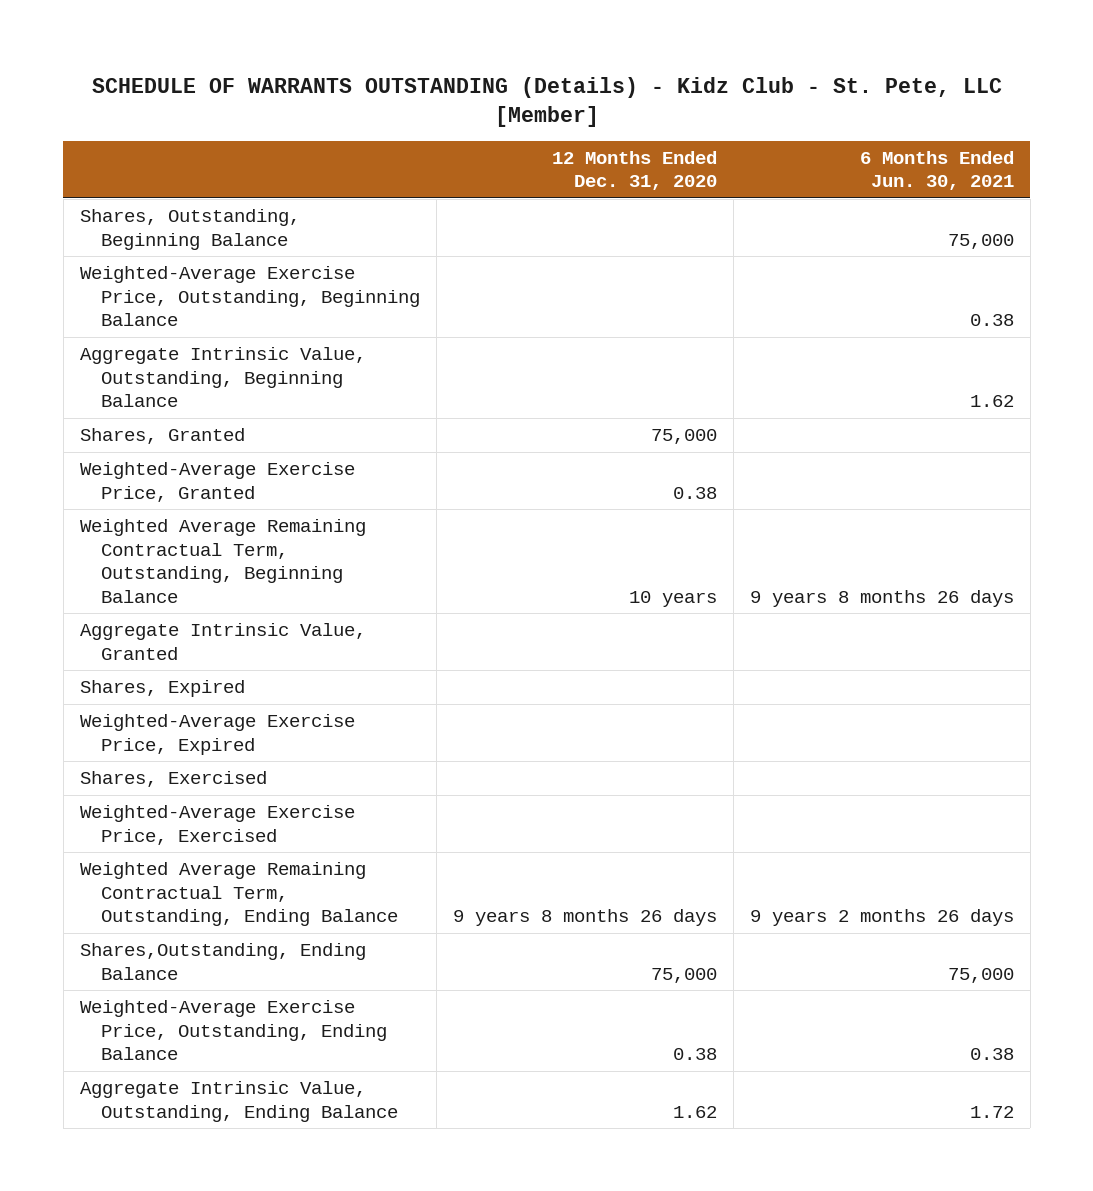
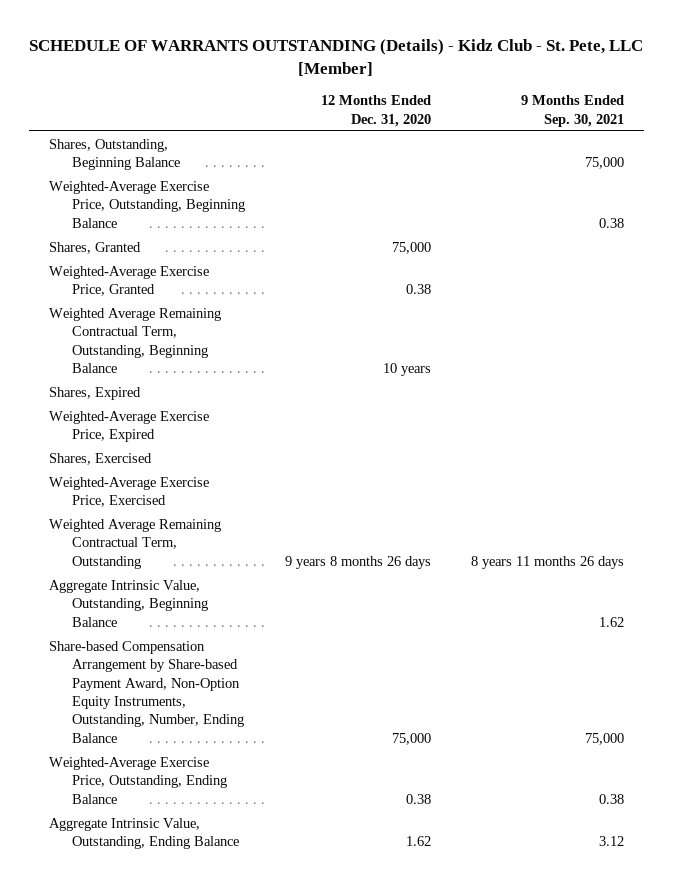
- | 12 Months Ended Dec. 31, 2020 | 6 Months Ended Jun. 30, 2021
+ | 12 Months Ended Dec. 31, 2020 | 9 Months Ended Sep. 30, 2021
- Aggregate Intrinsic Value, Granted
- Weighted Average Remaining Contractual Term, Outstanding, Ending Balance | 9 years 8 months 26 days | 9 years 2 months 26 days
- Shares,Outstanding, Ending Balance | 75,000 | 75,000
+ Weighted Average Remaining Contractual Term, Outstanding | 9 years 8 months 26 days | 8 years 11 months 26 days
moved down: Aggregate Intrinsic Value, Outstanding, Beginning Balance | | 1.62
+ Share-based Compensation Arrangement by Share-based Payment Award, Non-Option Equity Instruments, Outstanding, Number, Ending Balance | 75,000 | 75,000

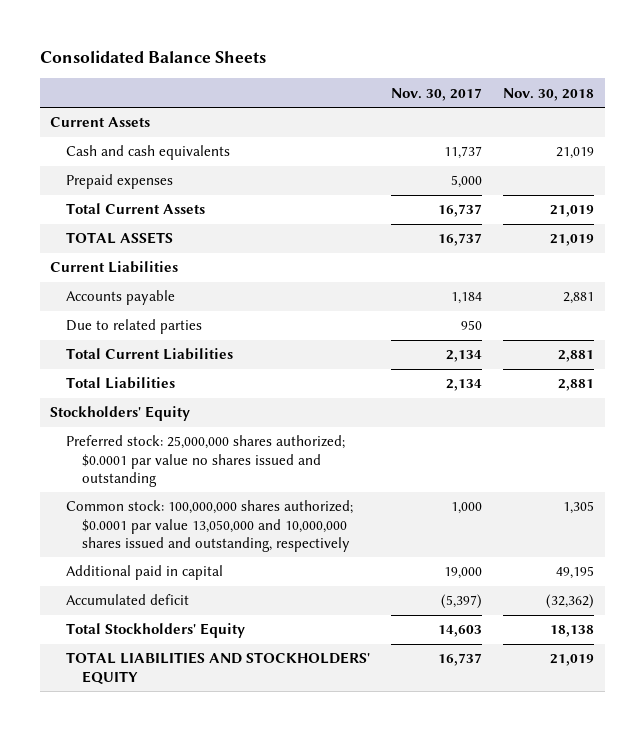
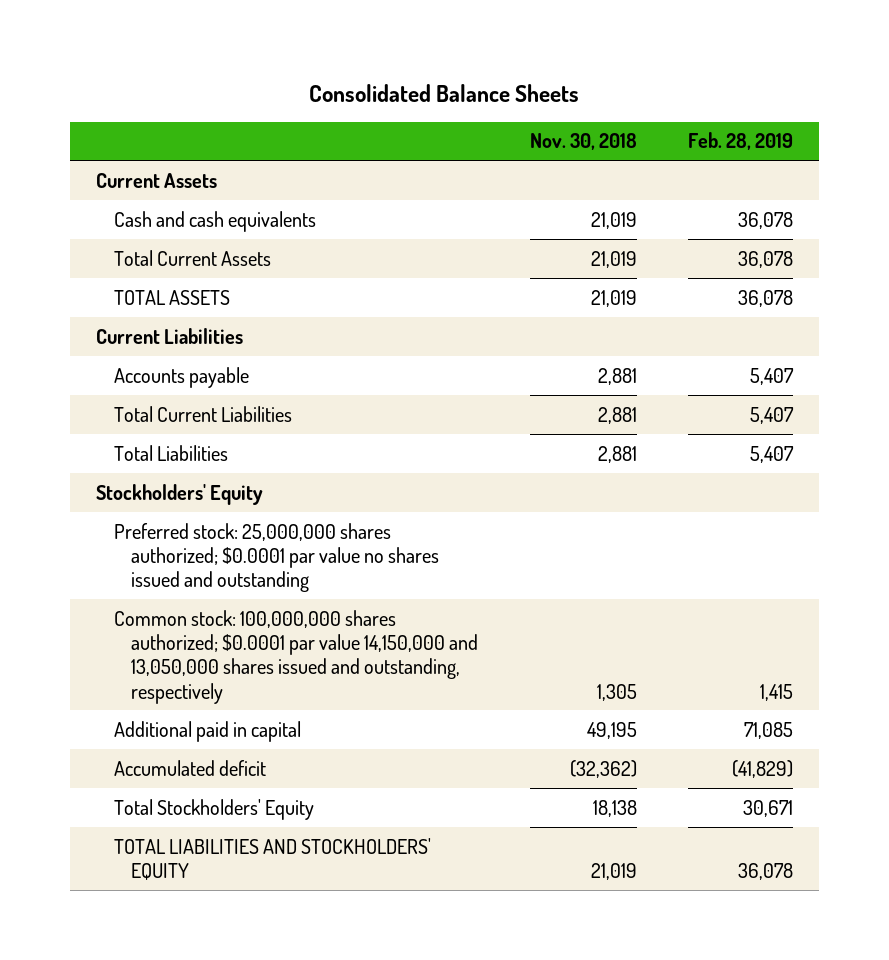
- | Nov. 30, 2017 | Nov. 30, 2018
+ | Nov. 30, 2018 | Feb. 28, 2019
- Prepaid expenses | 5,000 |
- Due to related parties | 950 |
- Common stock: 100,000,000 shares authorized; $0.0001 par value 13,050,000 and 10,000,000 shares issued and outstanding, respectively | 1,000 | 1,305
+ Common stock: 100,000,000 shares authorized; $0.0001 par value 14,150,000 and 13,050,000 shares issued and outstanding, respectively | 1,305 | 1,415

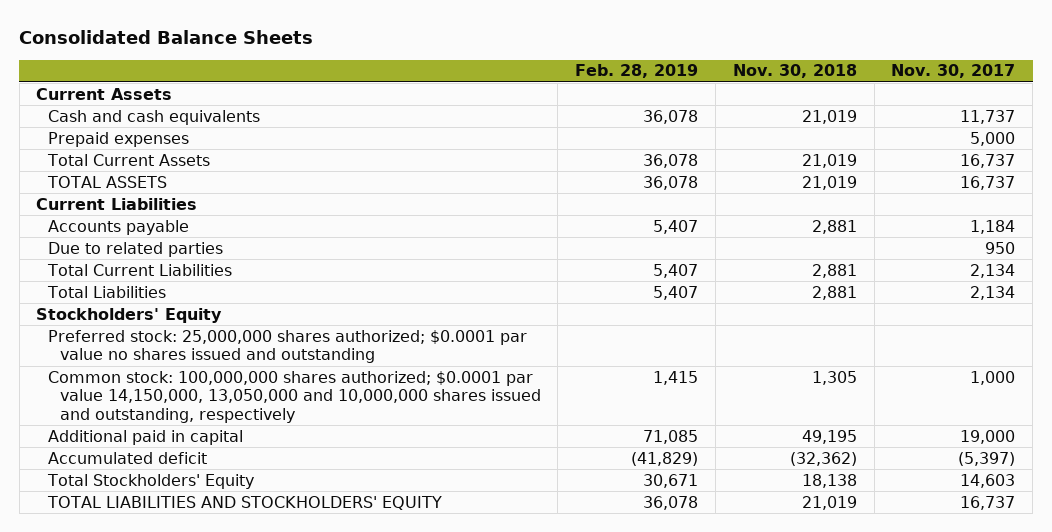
- | Nov. 30, 2018 | Feb. 28, 2019
+ | Feb. 28, 2019 | Nov. 30, 2018 | Nov. 30, 2017
+ Prepaid expenses | | | 5,000
+ Due to related parties | | | 950
- Common stock: 100,000,000 shares authorized; $0.0001 par value 14,150,000 and 13,050,000 shares issued and outstanding, respectively | 1,305 | 1,415
+ Common stock: 100,000,000 shares authorized; $0.0001 par value 14,150,000, 13,050,000 and 10,000,000 shares issued and outstanding, respectively | 1,415 | 1,305 | 1,000

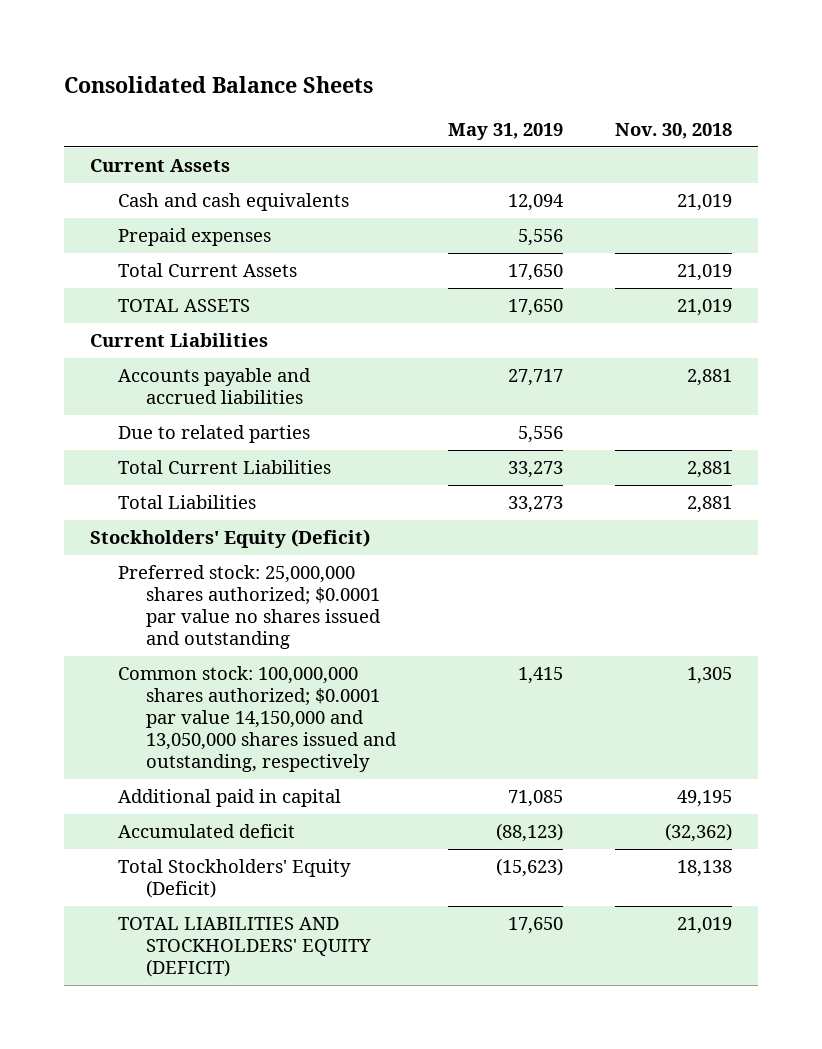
- | Feb. 28, 2019 | Nov. 30, 2018 | Nov. 30, 2017
+ | May 31, 2019 | Nov. 30, 2018
- Accounts payable | 5,407 | 2,881 | 1,184
+ Accounts payable and accrued liabilities | 27,717 | 2,881
- Stockholders' Equity
+ Stockholders' Equity (Deficit)
- Common stock: 100,000,000 shares authorized; $0.0001 par value 14,150,000, 13,050,000 and 10,000,000 shares issued and outstanding, respectively | 1,415 | 1,305 | 1,000
+ Common stock: 100,000,000 shares authorized; $0.0001 par value 14,150,000 and 13,050,000 shares issued and outstanding, respectively | 1,415 | 1,305
- Total Stockholders' Equity | 30,671 | 18,138 | 14,603
- TOTAL LIABILITIES AND STOCKHOLDERS' EQUITY | 36,078 | 21,019 | 16,737
+ Total Stockholders' Equity (Deficit) | (15,623) | 18,138
+ TOTAL LIABILITIES AND STOCKHOLDERS' EQUITY (DEFICIT) | 17,650 | 21,019

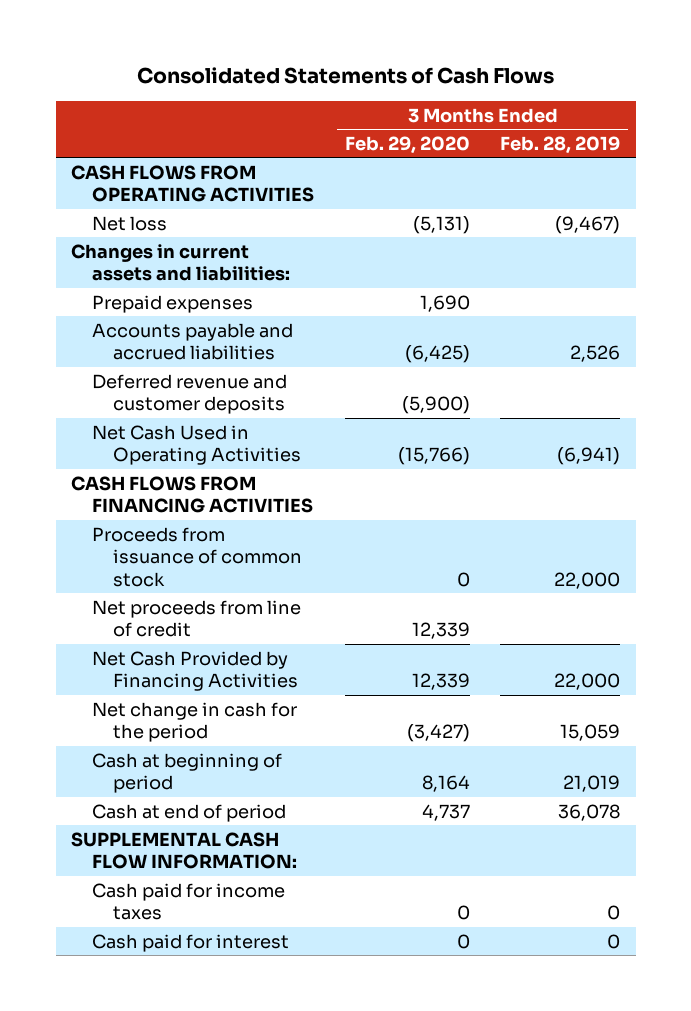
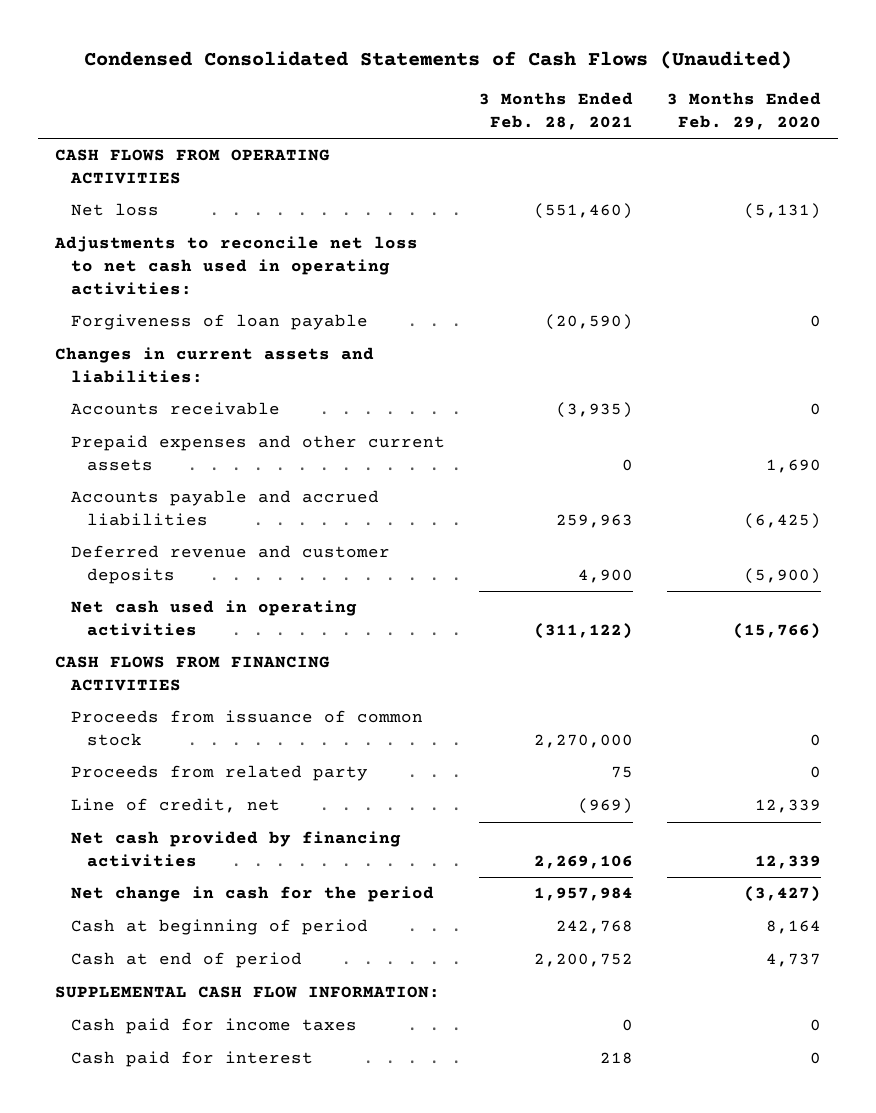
- Consolidated Statements of Cash Flows
+ Condensed Consolidated Statements of Cash Flows (Unaudited)
- | 3 Months Ended Feb. 29, 2020 | 3 Months Ended Feb. 28, 2019
+ | 3 Months Ended Feb. 28, 2021 | 3 Months Ended Feb. 29, 2020
+ Adjustments to reconcile net loss to net cash used in operating activities:
+ Forgiveness of loan payable | (20,590) | 0
- Prepaid expenses | 1,690 |
+ Accounts receivable | (3,935) | 0
+ Prepaid expenses and other current assets | 0 | 1,690
- Net Cash Used in Operating Activities | (15,766) | (6,941)
+ Net cash used in operating activities | (311,122) | (15,766)
- Net proceeds from line of credit | 12,339 |
- Net Cash Provided by Financing Activities | 12,339 | 22,000
+ Proceeds from related party | 75 | 0
+ Line of credit, net | (969) | 12,339
+ Net cash provided by financing activities | 2,269,106 | 12,339

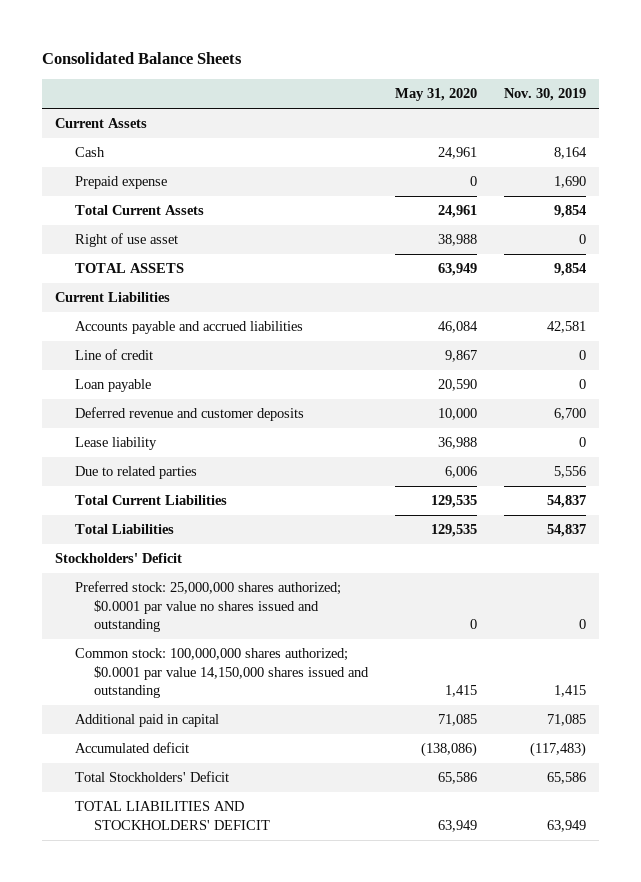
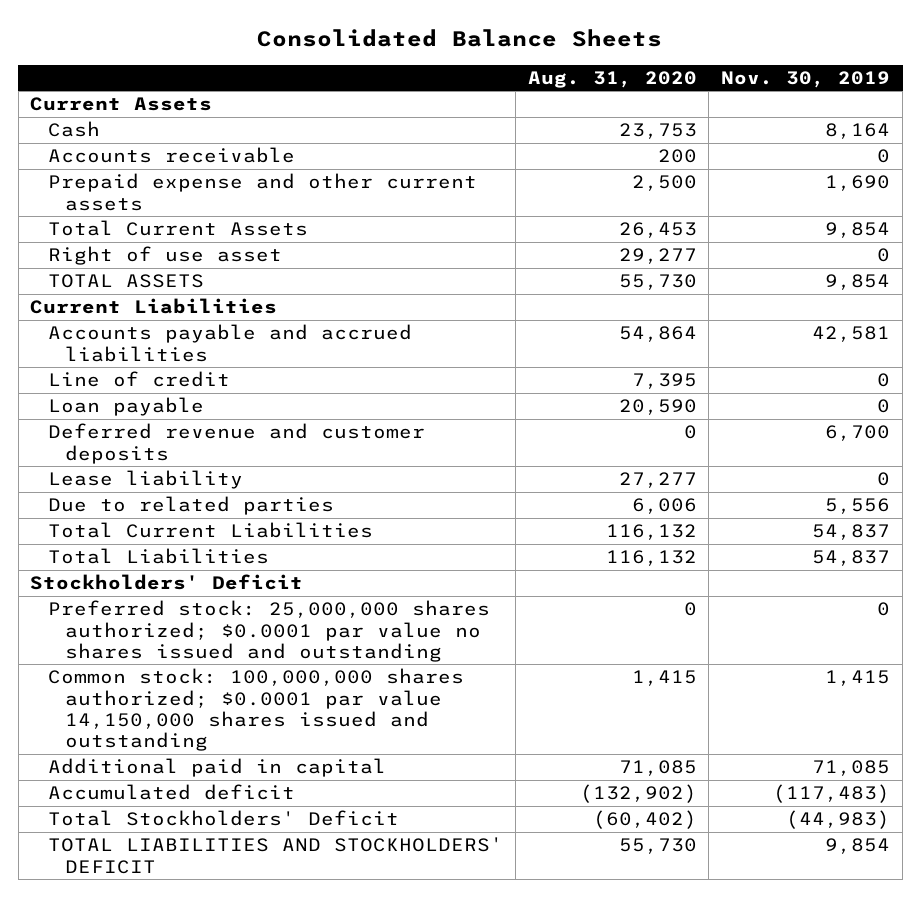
- | May 31, 2020 | Nov. 30, 2019
+ | Aug. 31, 2020 | Nov. 30, 2019
- Prepaid expense | 0 | 1,690
+ Accounts receivable | 200 | 0
+ Prepaid expense and other current assets | 2,500 | 1,690
- Total Stockholders' Deficit | 65,586 | 65,586
- TOTAL LIABILITIES AND STOCKHOLDERS' DEFICIT | 63,949 | 63,949
+ Total Stockholders' Deficit | (60,402) | (44,983)
+ TOTAL LIABILITIES AND STOCKHOLDERS' DEFICIT | 55,730 | 9,854

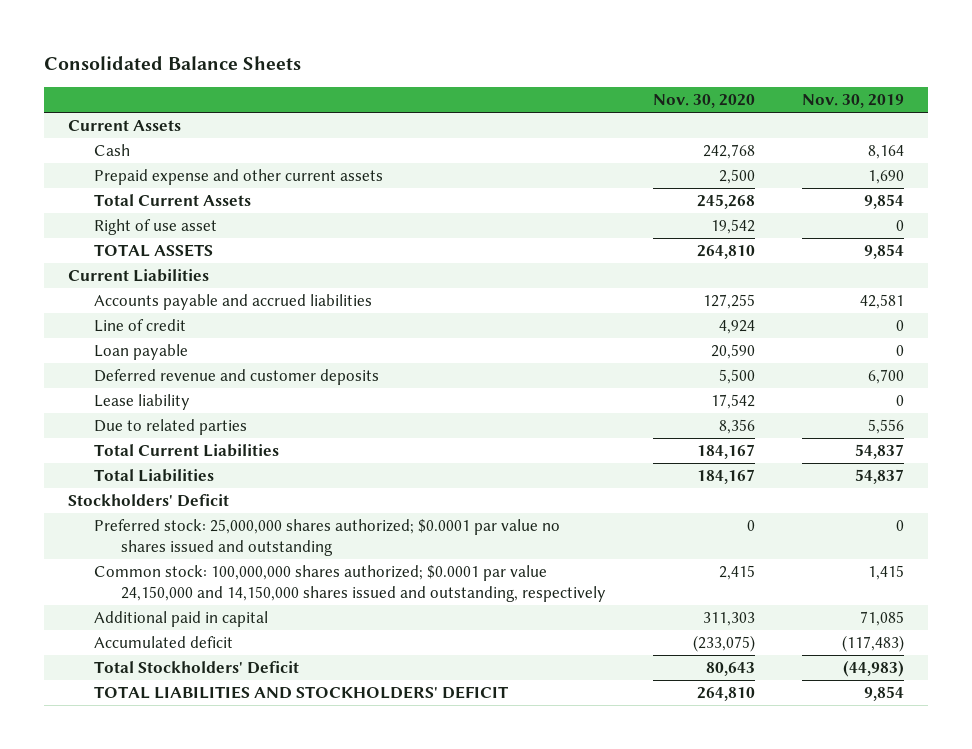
- | Aug. 31, 2020 | Nov. 30, 2019
+ | Nov. 30, 2020 | Nov. 30, 2019
- Accounts receivable | 200 | 0
- Common stock: 100,000,000 shares authorized; $0.0001 par value 14,150,000 shares issued and outstanding | 1,415 | 1,415
+ Common stock: 100,000,000 shares authorized; $0.0001 par value 24,150,000 and 14,150,000 shares issued and outstanding, respectively | 2,415 | 1,415

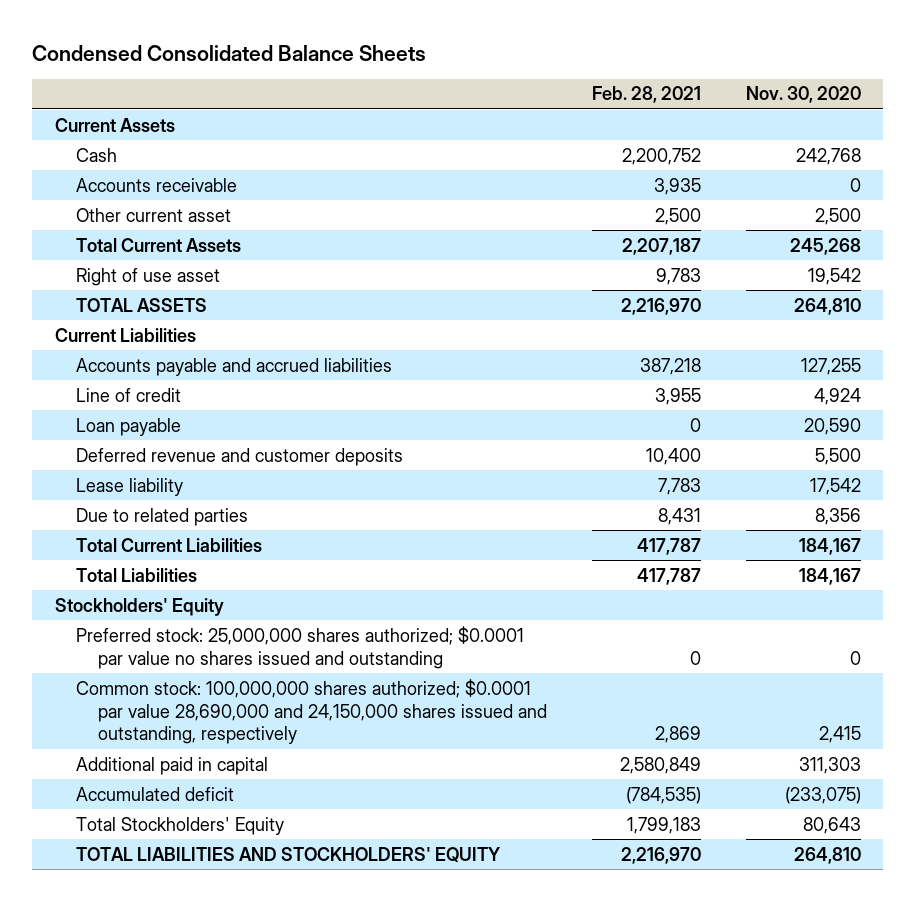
- Consolidated Balance Sheets
+ Condensed Consolidated Balance Sheets
- | Nov. 30, 2020 | Nov. 30, 2019
+ | Feb. 28, 2021 | Nov. 30, 2020
- Prepaid expense and other current assets | 2,500 | 1,690
+ Accounts receivable | 3,935 | 0
+ Other current asset | 2,500 | 2,500
- Stockholders' Deficit
+ Stockholders' Equity
- Common stock: 100,000,000 shares authorized; $0.0001 par value 24,150,000 and 14,150,000 shares issued and outstanding, respectively | 2,415 | 1,415
+ Common stock: 100,000,000 shares authorized; $0.0001 par value 28,690,000 and 24,150,000 shares issued and outstanding, respectively | 2,869 | 2,415
- Total Stockholders' Deficit | 80,643 | (44,983)
- TOTAL LIABILITIES AND STOCKHOLDERS' DEFICIT | 264,810 | 9,854
+ Total Stockholders' Equity | 1,799,183 | 80,643
+ TOTAL LIABILITIES AND STOCKHOLDERS' EQUITY | 2,216,970 | 264,810

